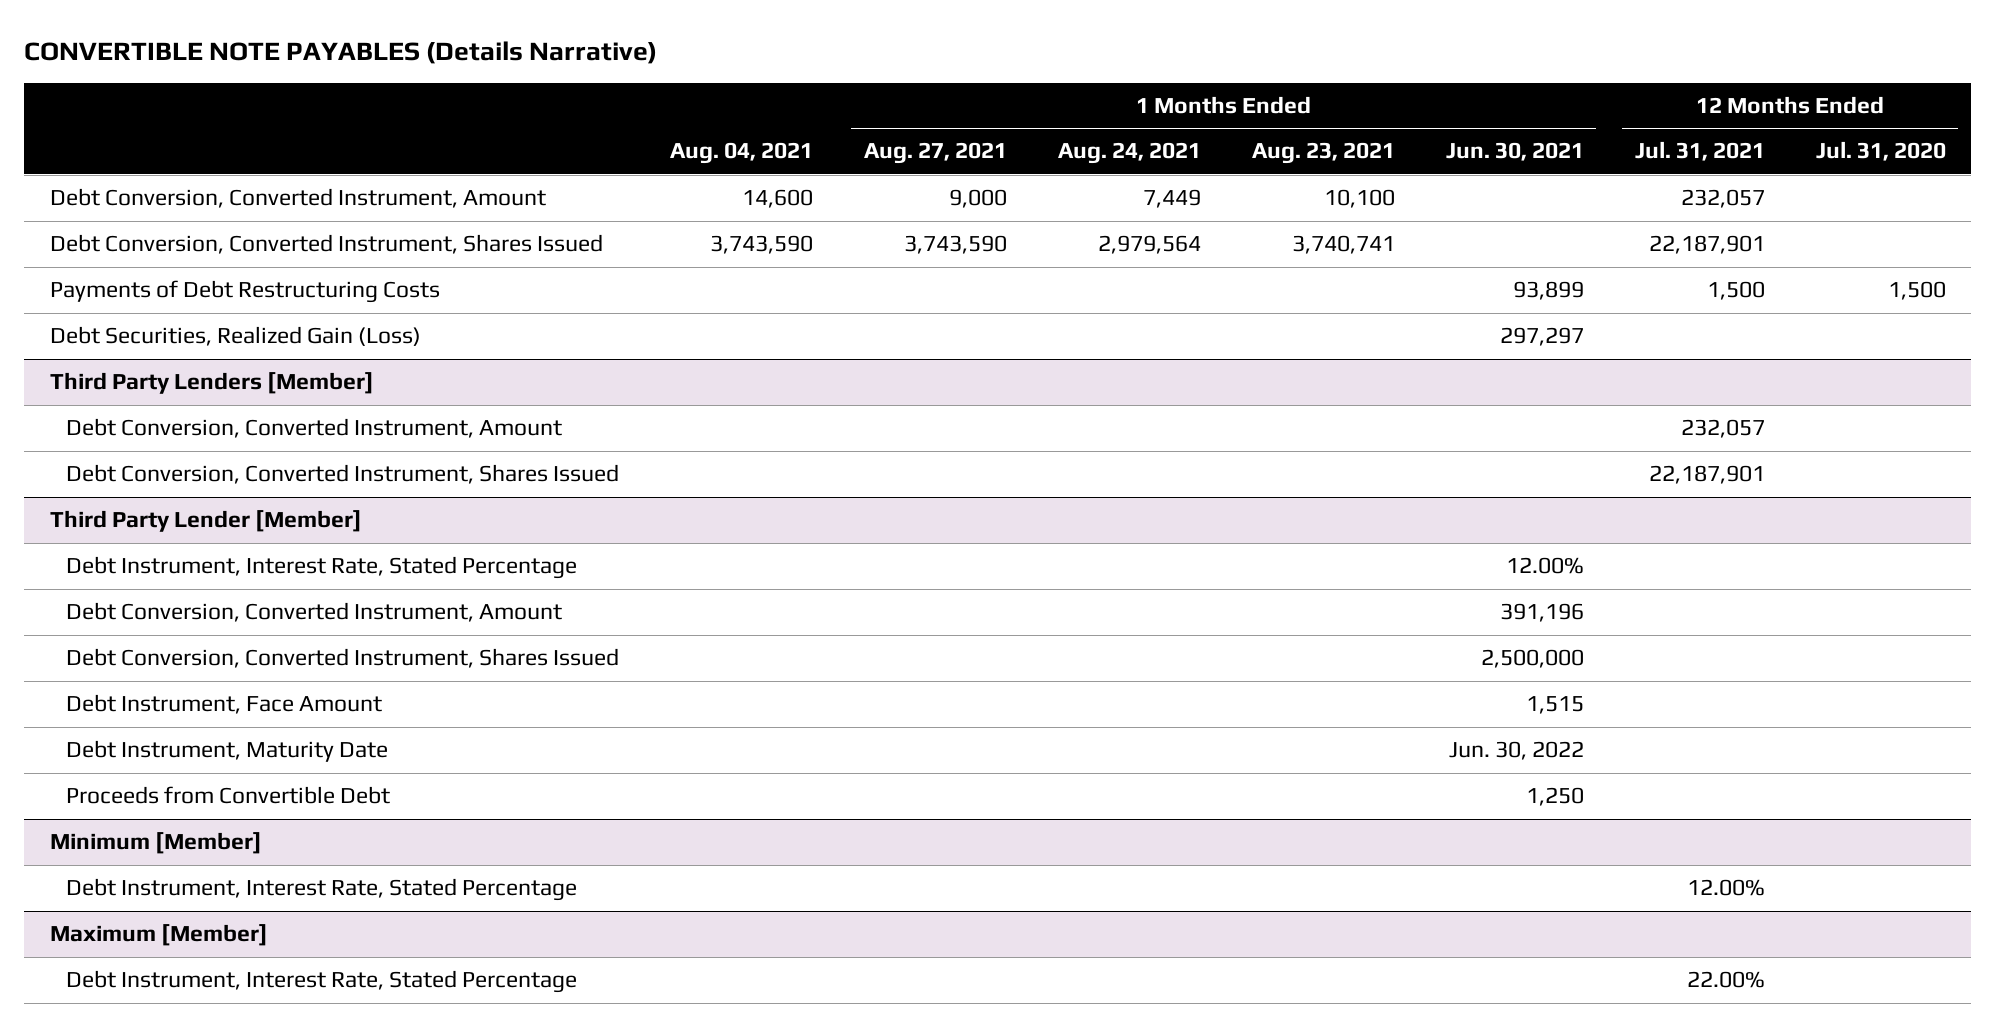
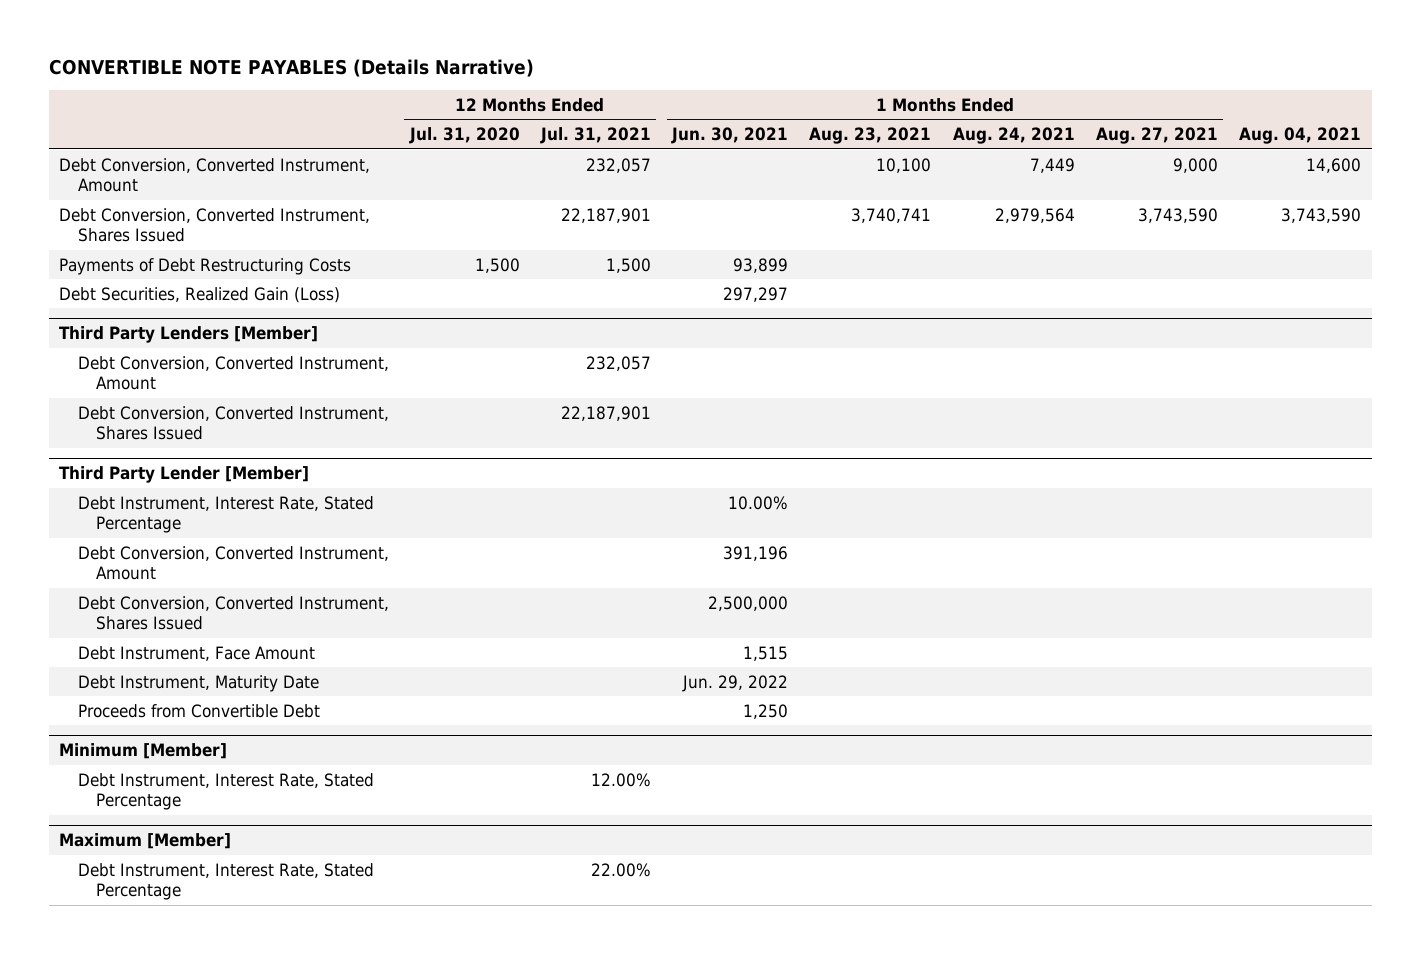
- | Aug. 04, 2021 | 1 Months Ended Aug. 27, 2021 | 1 Months Ended Aug. 24, 2021 | 1 Months Ended Aug. 23, 2021 | 1 Months Ended Jun. 30, 2021 | 12 Months Ended Jul. 31, 2021 | 12 Months Ended Jul. 31, 2020
+ | 12 Months Ended Jul. 31, 2020 | 12 Months Ended Jul. 31, 2021 | 1 Months Ended Jun. 30, 2021 | 1 Months Ended Aug. 23, 2021 | 1 Months Ended Aug. 24, 2021 | 1 Months Ended Aug. 27, 2021 | Aug. 04, 2021
@ Third Party Lender [Member]
- Debt Instrument, Interest Rate, Stated Percentage | | | | | 12.00% | |
+ Debt Instrument, Interest Rate, Stated Percentage | | | 10.00% | | | |
- Debt Instrument, Maturity Date | | | | | Jun. 30, 2022 | |
+ Debt Instrument, Maturity Date | | | Jun. 29, 2022 | | | |

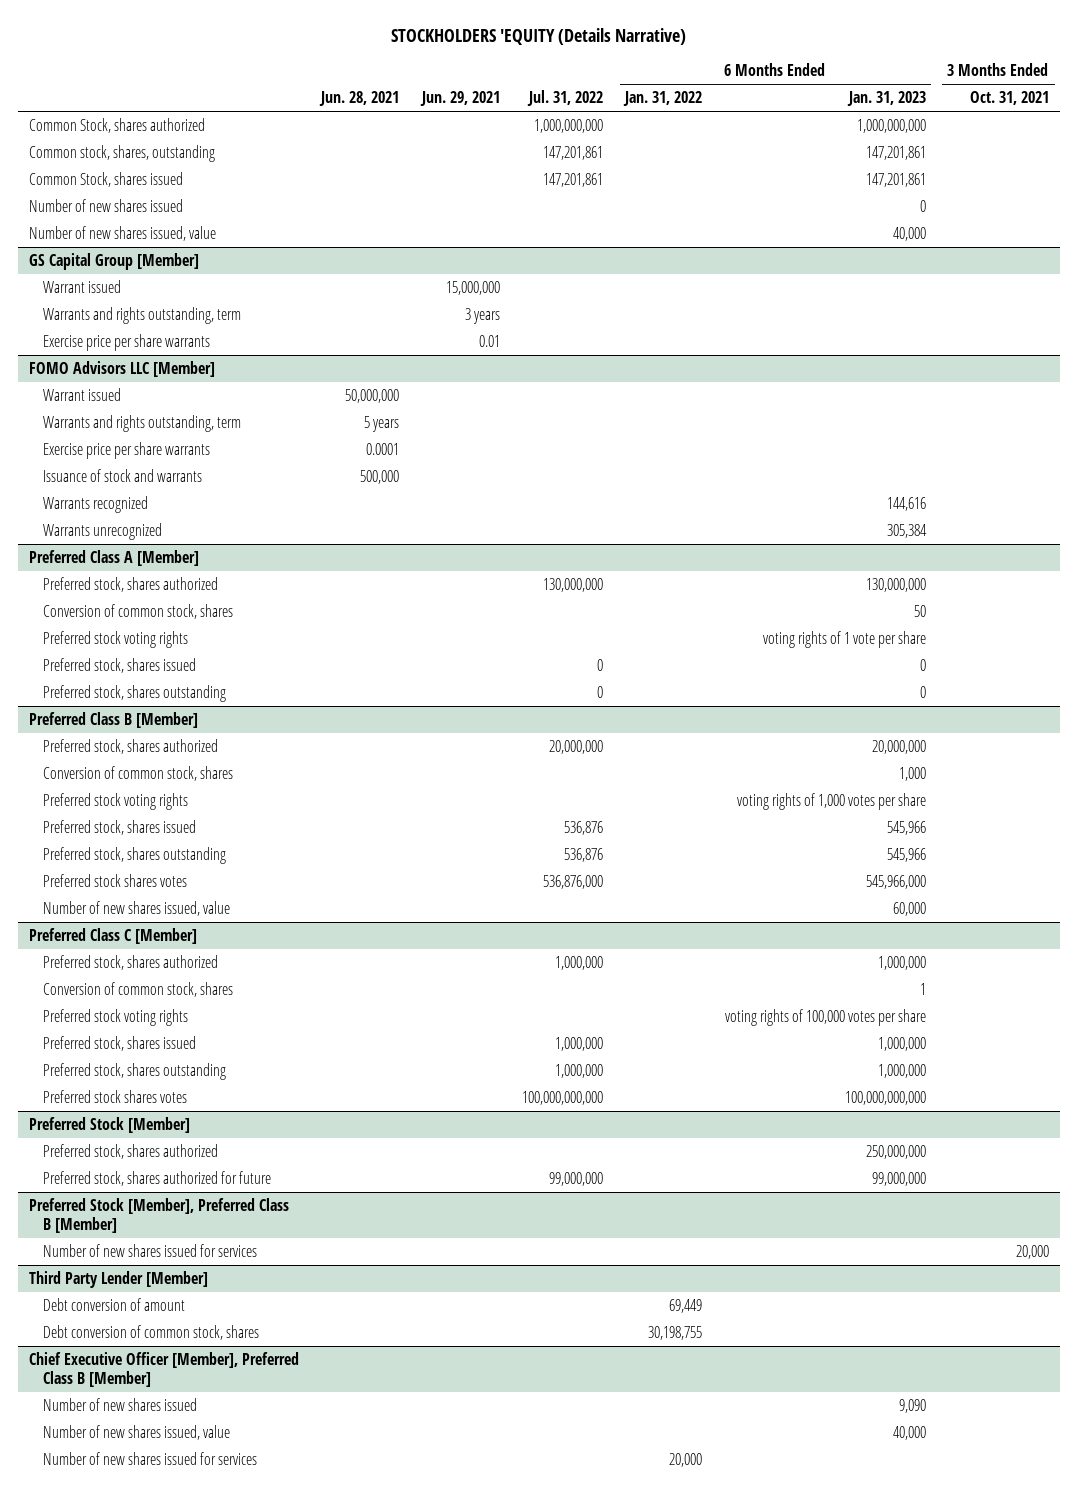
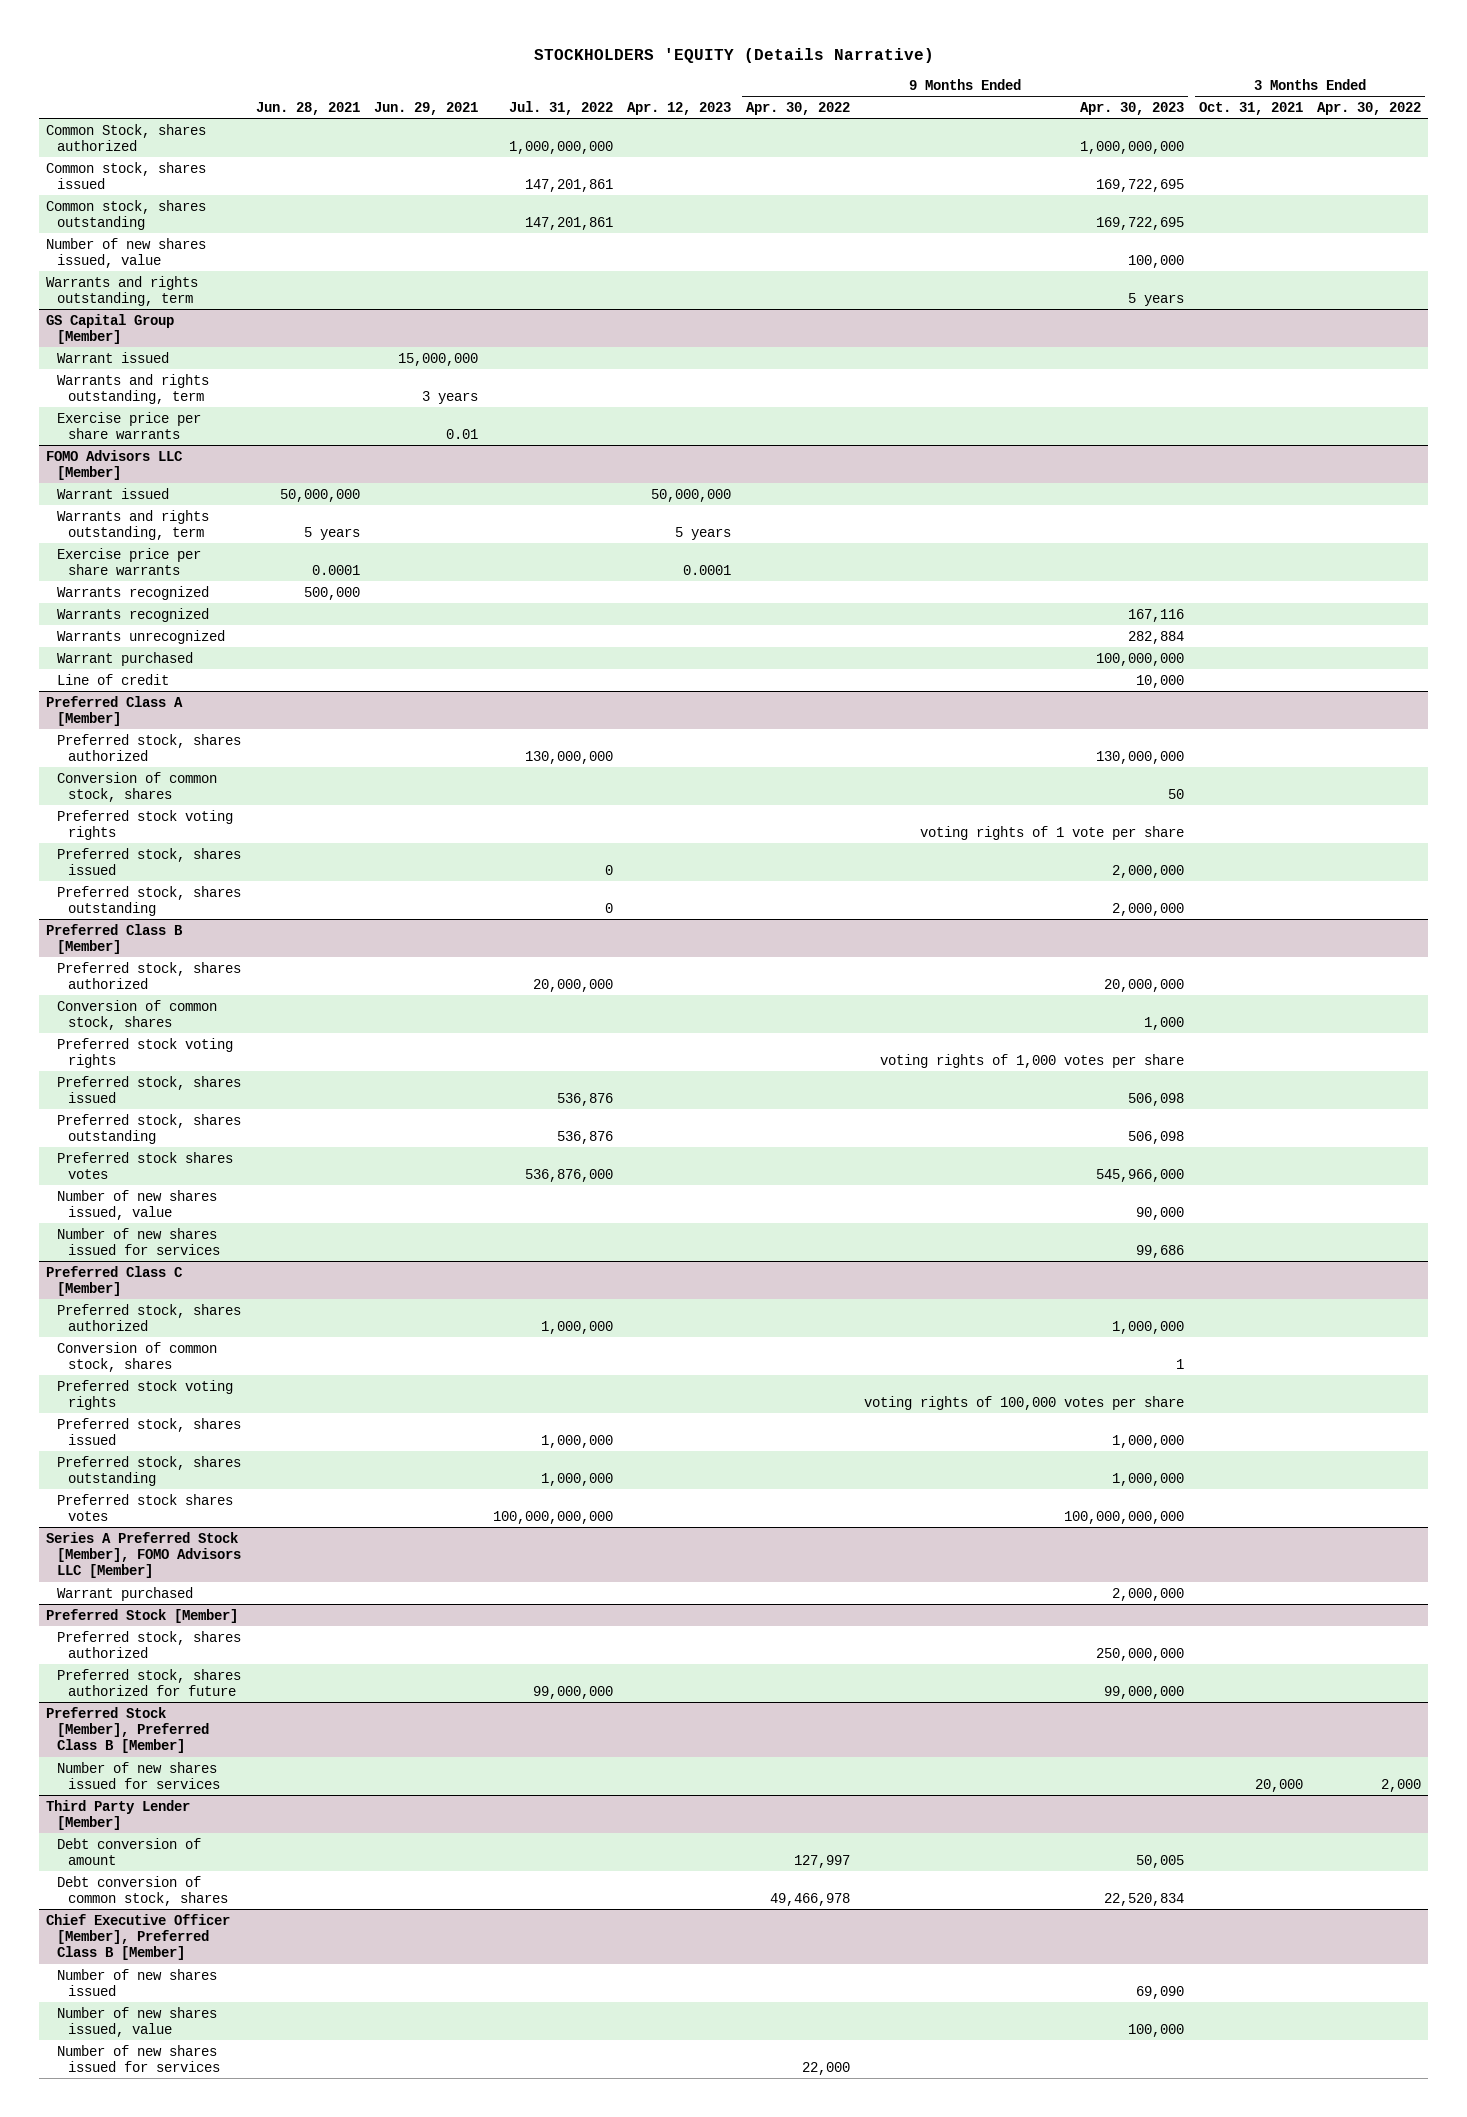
- | Jun. 28, 2021 | Jun. 29, 2021 | Jul. 31, 2022 | 6 Months Ended Jan. 31, 2022 | 6 Months Ended Jan. 31, 2023 | 3 Months Ended Oct. 31, 2021
+ | Jun. 28, 2021 | Jun. 29, 2021 | Jul. 31, 2022 | Apr. 12, 2023 | 9 Months Ended Apr. 30, 2022 | 9 Months Ended Apr. 30, 2023 | 3 Months Ended Oct. 31, 2021 | 3 Months Ended Apr. 30, 2022
- Common stock, shares, outstanding | | | 147,201,861 | | 147,201,861 |
- Common Stock, shares issued | | | 147,201,861 | | 147,201,861 |
- Number of new shares issued | | | | | 0 |
+ Common stock, shares issued | | | 147,201,861 | | | 169,722,695 | |
+ Common stock, shares outstanding | | | 147,201,861 | | | 169,722,695 | |
+ Warrants and rights outstanding, term | | | | | | 5 years | |
@ FOMO Advisors LLC [Member]
- Issuance of stock and warrants | 500,000 | | | | |
+ Warrants recognized | 500,000 | | | | | | |
+ Warrant purchased | | | | | | 100,000,000 | |
+ Line of credit | | | | | | 10,000 | |
@ Preferred Class B [Member]
+ Number of new shares issued for services | | | | | | 99,686 | |
+ Series A Preferred Stock [Member], FOMO Advisors LLC [Member]
+ Warrant purchased | | | | | | 2,000,000 | |

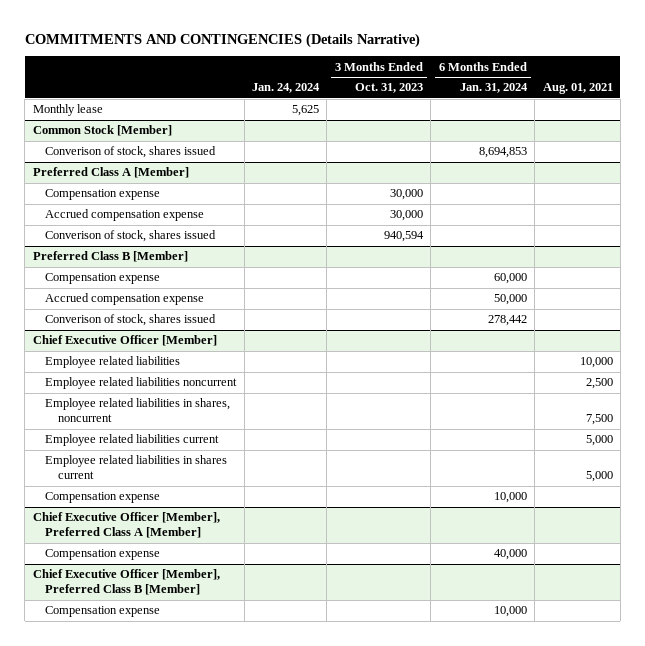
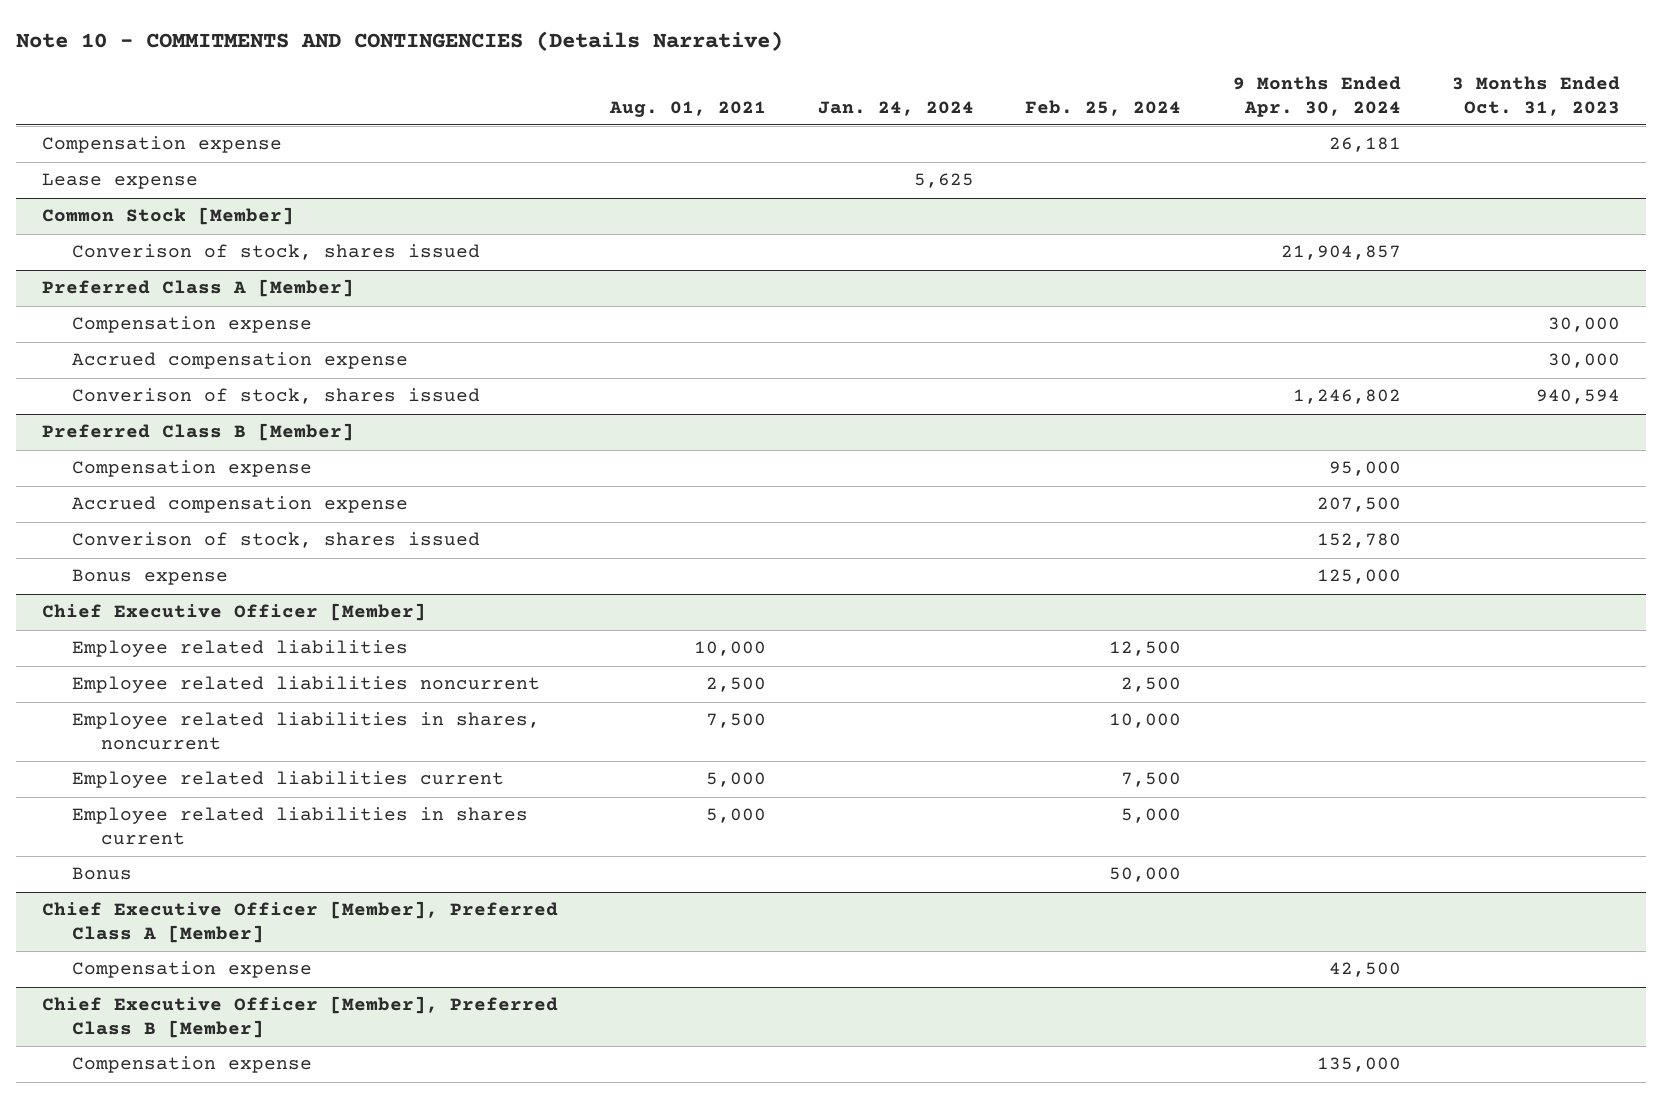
- COMMITMENTS AND CONTINGENCIES (Details Narrative)
+ Note 10 - COMMITMENTS AND CONTINGENCIES (Details Narrative)
- | Jan. 24, 2024 | 3 Months Ended Oct. 31, 2023 | 6 Months Ended Jan. 31, 2024 | Aug. 01, 2021
+ | Aug. 01, 2021 | Jan. 24, 2024 | Feb. 25, 2024 | 9 Months Ended Apr. 30, 2024 | 3 Months Ended Oct. 31, 2023
- Monthly lease | 5,625 | | |
+ Compensation expense | | | | 26,181 |
+ Lease expense | | 5,625 | | |
@ Preferred Class B [Member]
+ Bonus expense | | | | 125,000 |
@ Chief Executive Officer [Member]
- Compensation expense | | | 10,000 |
+ Bonus | | | 50,000 | |

